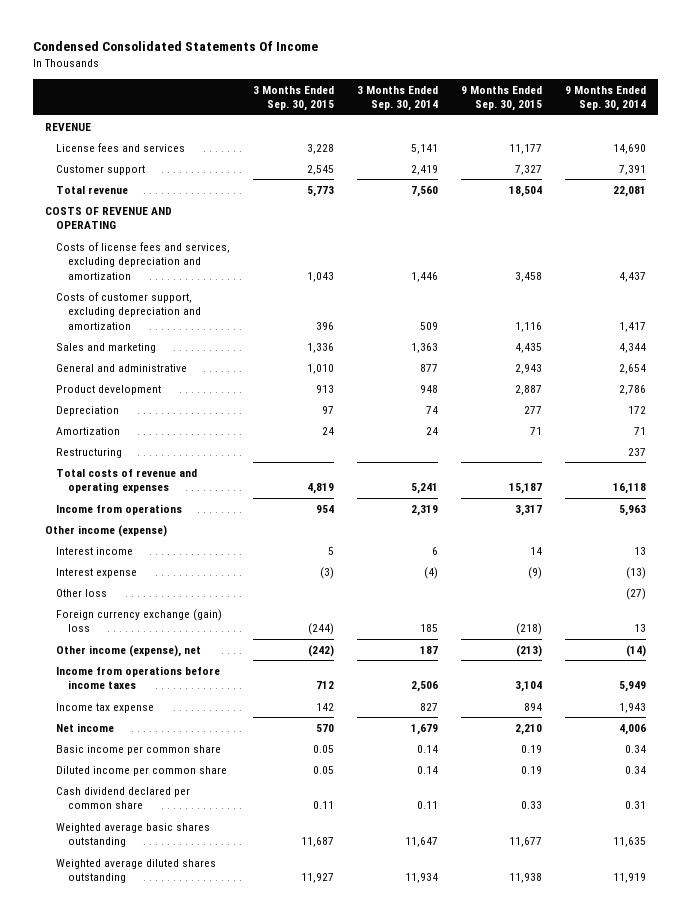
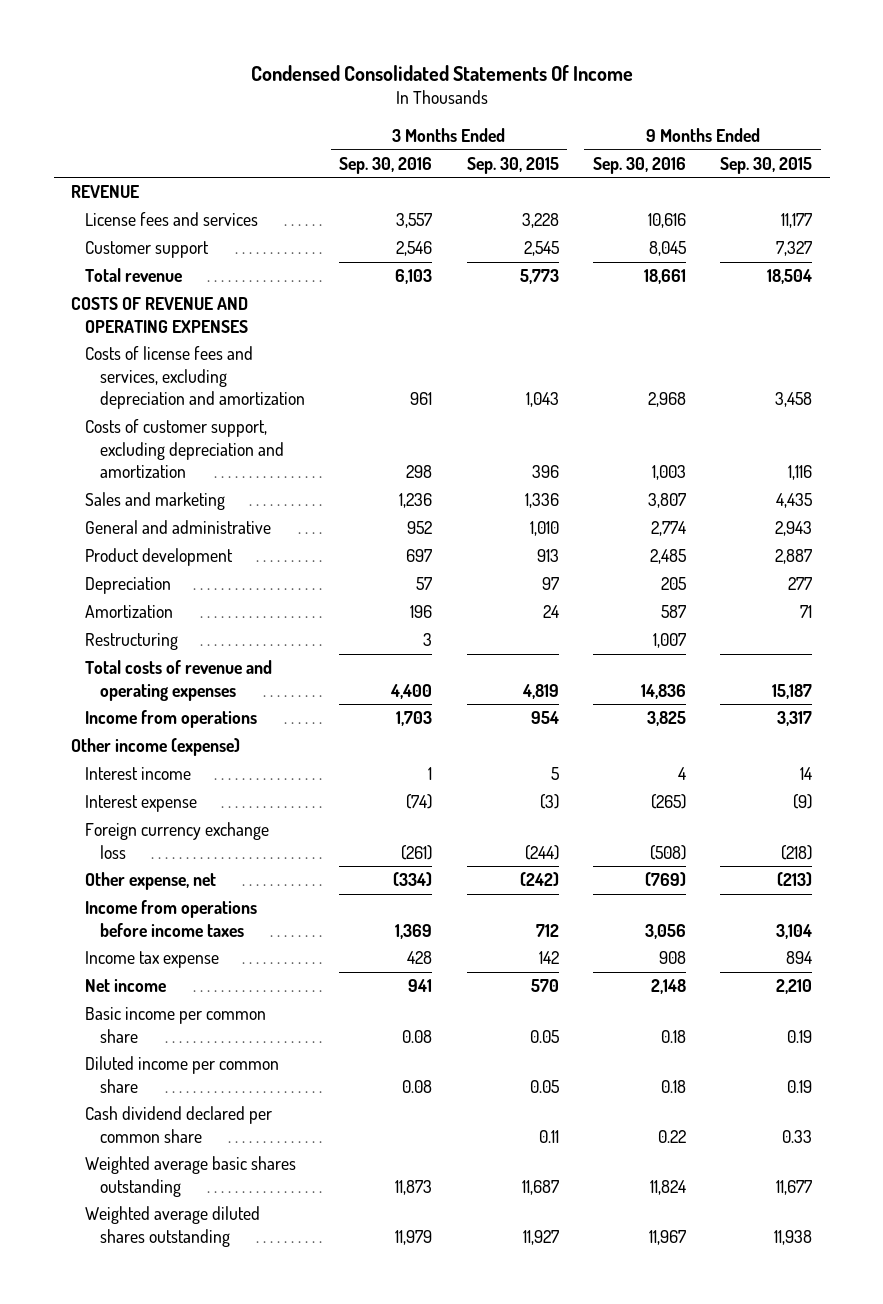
- | 3 Months Ended Sep. 30, 2015 | 3 Months Ended Sep. 30, 2014 | 9 Months Ended Sep. 30, 2015 | 9 Months Ended Sep. 30, 2014
+ | 3 Months Ended Sep. 30, 2016 | 3 Months Ended Sep. 30, 2015 | 9 Months Ended Sep. 30, 2016 | 9 Months Ended Sep. 30, 2015
- COSTS OF REVENUE AND OPERATING
+ COSTS OF REVENUE AND OPERATING EXPENSES
- Other loss | | | | (27)
- Foreign currency exchange (gain) loss | (244) | 185 | (218) | 13
- Other income (expense), net | (242) | 187 | (213) | (14)
+ Foreign currency exchange loss | (261) | (244) | (508) | (218)
+ Other expense, net | (334) | (242) | (769) | (213)

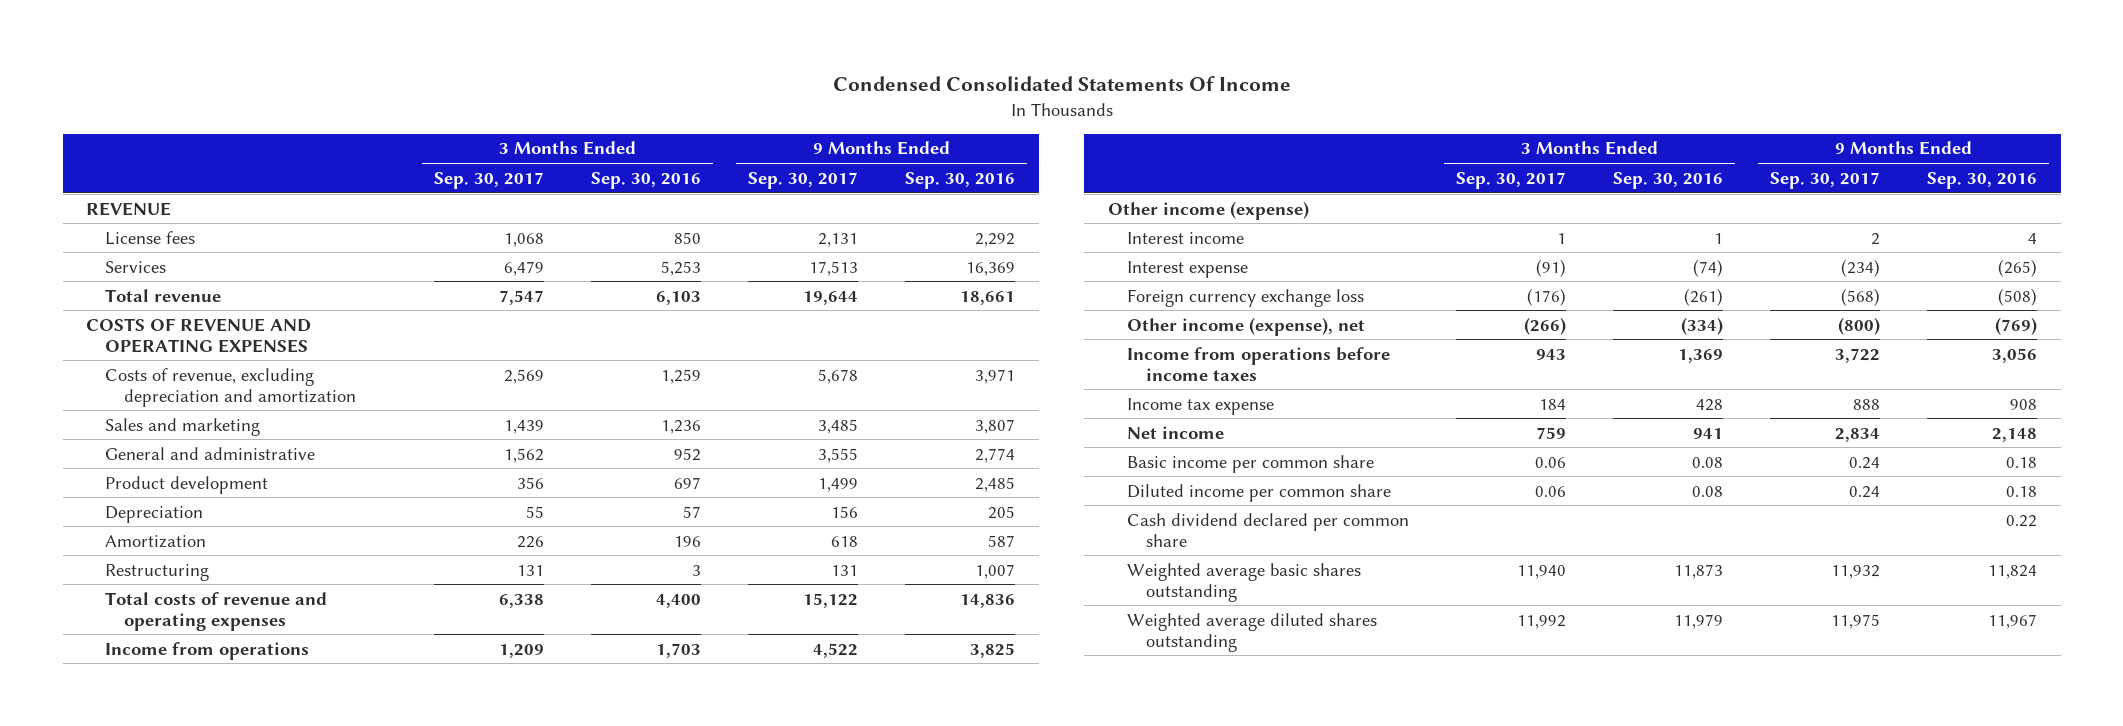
- | 3 Months Ended Sep. 30, 2016 | 3 Months Ended Sep. 30, 2015 | 9 Months Ended Sep. 30, 2016 | 9 Months Ended Sep. 30, 2015
+ | 3 Months Ended Sep. 30, 2017 | 3 Months Ended Sep. 30, 2016 | 9 Months Ended Sep. 30, 2017 | 9 Months Ended Sep. 30, 2016
- License fees and services | 3,557 | 3,228 | 10,616 | 11,177
- Customer support | 2,546 | 2,545 | 8,045 | 7,327
+ License fees | 1,068 | 850 | 2,131 | 2,292
+ Services | 6,479 | 5,253 | 17,513 | 16,369
- Costs of license fees and services, excluding depreciation and amortization | 961 | 1,043 | 2,968 | 3,458
- Costs of customer support, excluding depreciation and amortization | 298 | 396 | 1,003 | 1,116
+ Costs of revenue, excluding depreciation and amortization | 2,569 | 1,259 | 5,678 | 3,971
- Other expense, net | (334) | (242) | (769) | (213)
+ Other income (expense), net | (266) | (334) | (800) | (769)

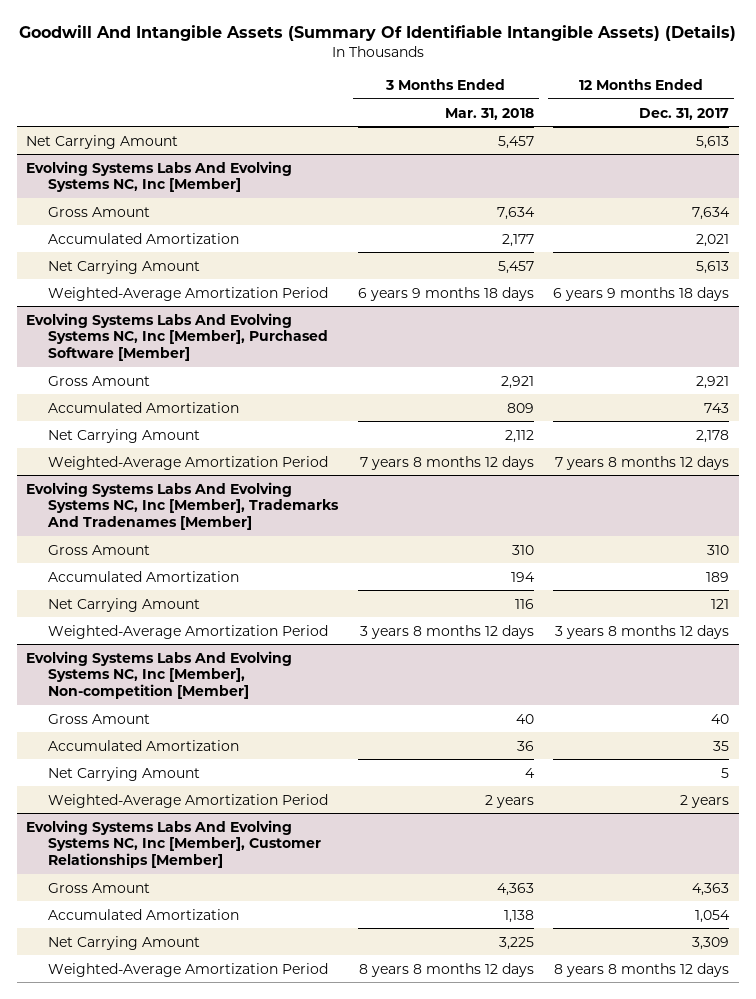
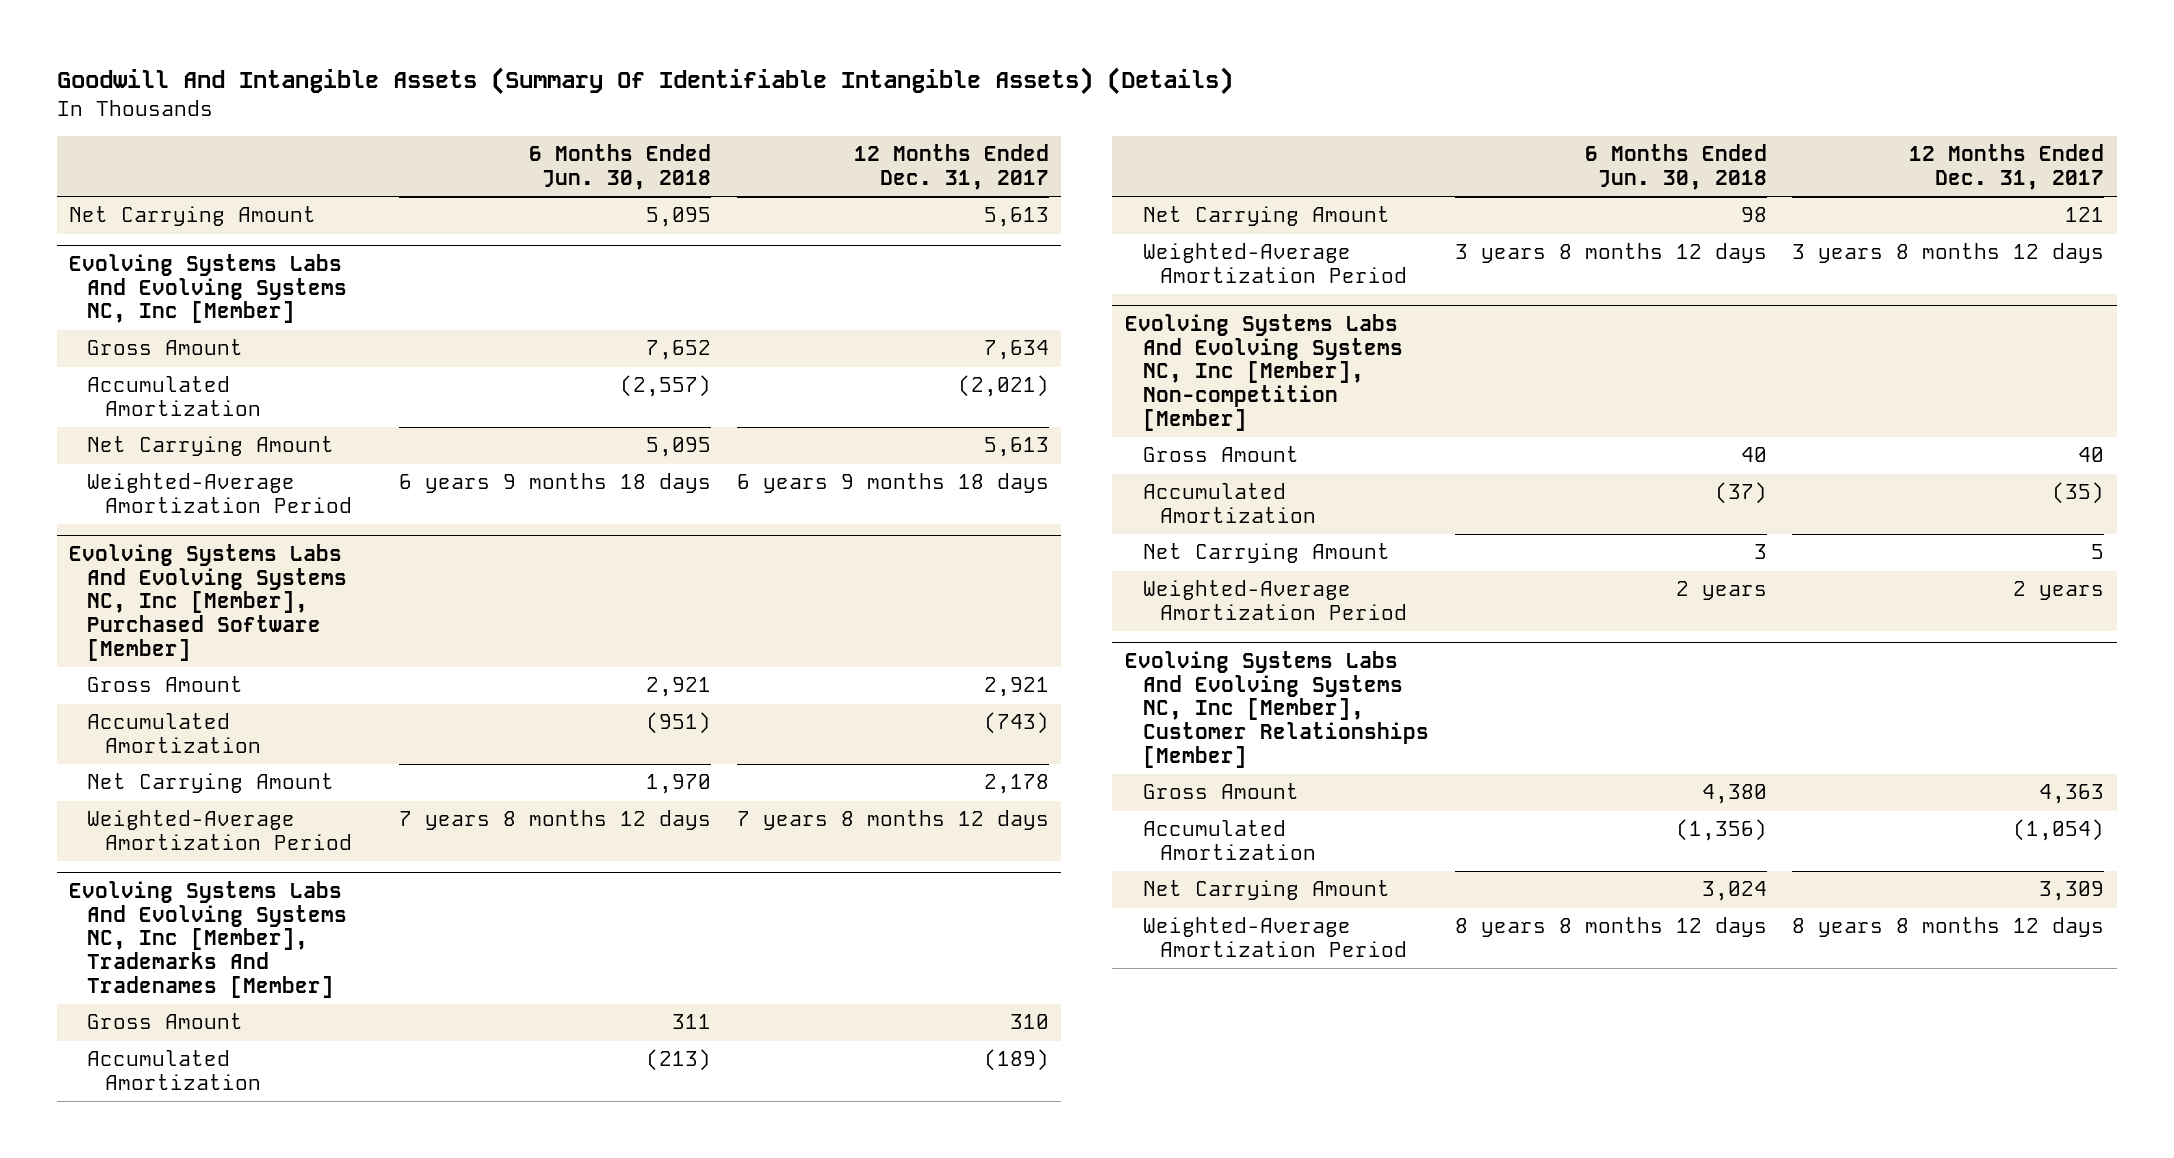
- | 3 Months Ended Mar. 31, 2018 | 12 Months Ended Dec. 31, 2017
+ | 6 Months Ended Jun. 30, 2018 | 12 Months Ended Dec. 31, 2017
@ Evolving Systems Labs And Evolving Systems NC, Inc [Member]
- Accumulated Amortization | 2,177 | 2,021
+ Accumulated Amortization | (2,557) | (2,021)
@ Evolving Systems Labs And Evolving Systems NC, Inc [Member], Purchased Software [Member]
- Accumulated Amortization | 809 | 743
+ Accumulated Amortization | (951) | (743)
@ Evolving Systems Labs And Evolving Systems NC, Inc [Member], Trademarks And Tradenames [Member]
- Accumulated Amortization | 194 | 189
+ Accumulated Amortization | (213) | (189)
@ Evolving Systems Labs And Evolving Systems NC, Inc [Member], Non-competition [Member]
- Accumulated Amortization | 36 | 35
+ Accumulated Amortization | (37) | (35)
@ Evolving Systems Labs And Evolving Systems NC, Inc [Member], Customer Relationships [Member]
- Accumulated Amortization | 1,138 | 1,054
+ Accumulated Amortization | (1,356) | (1,054)

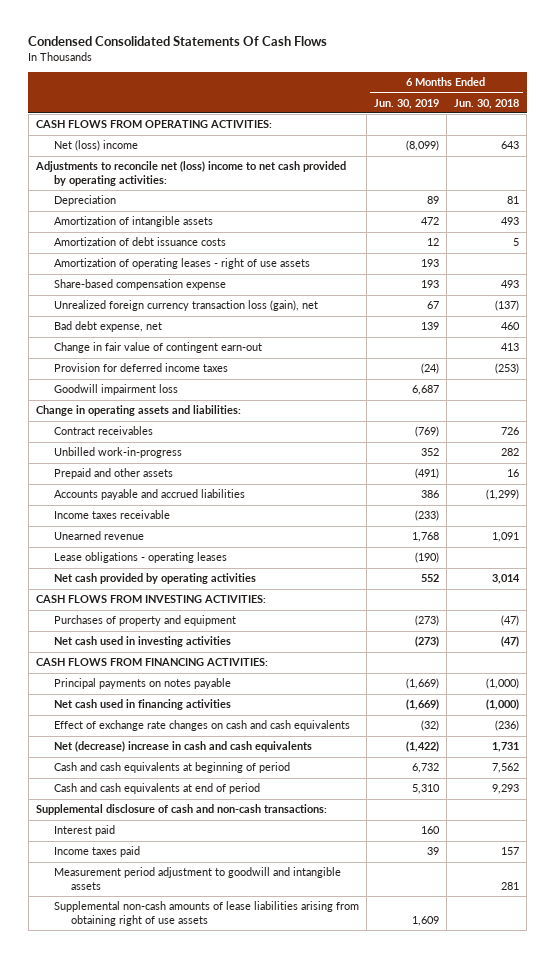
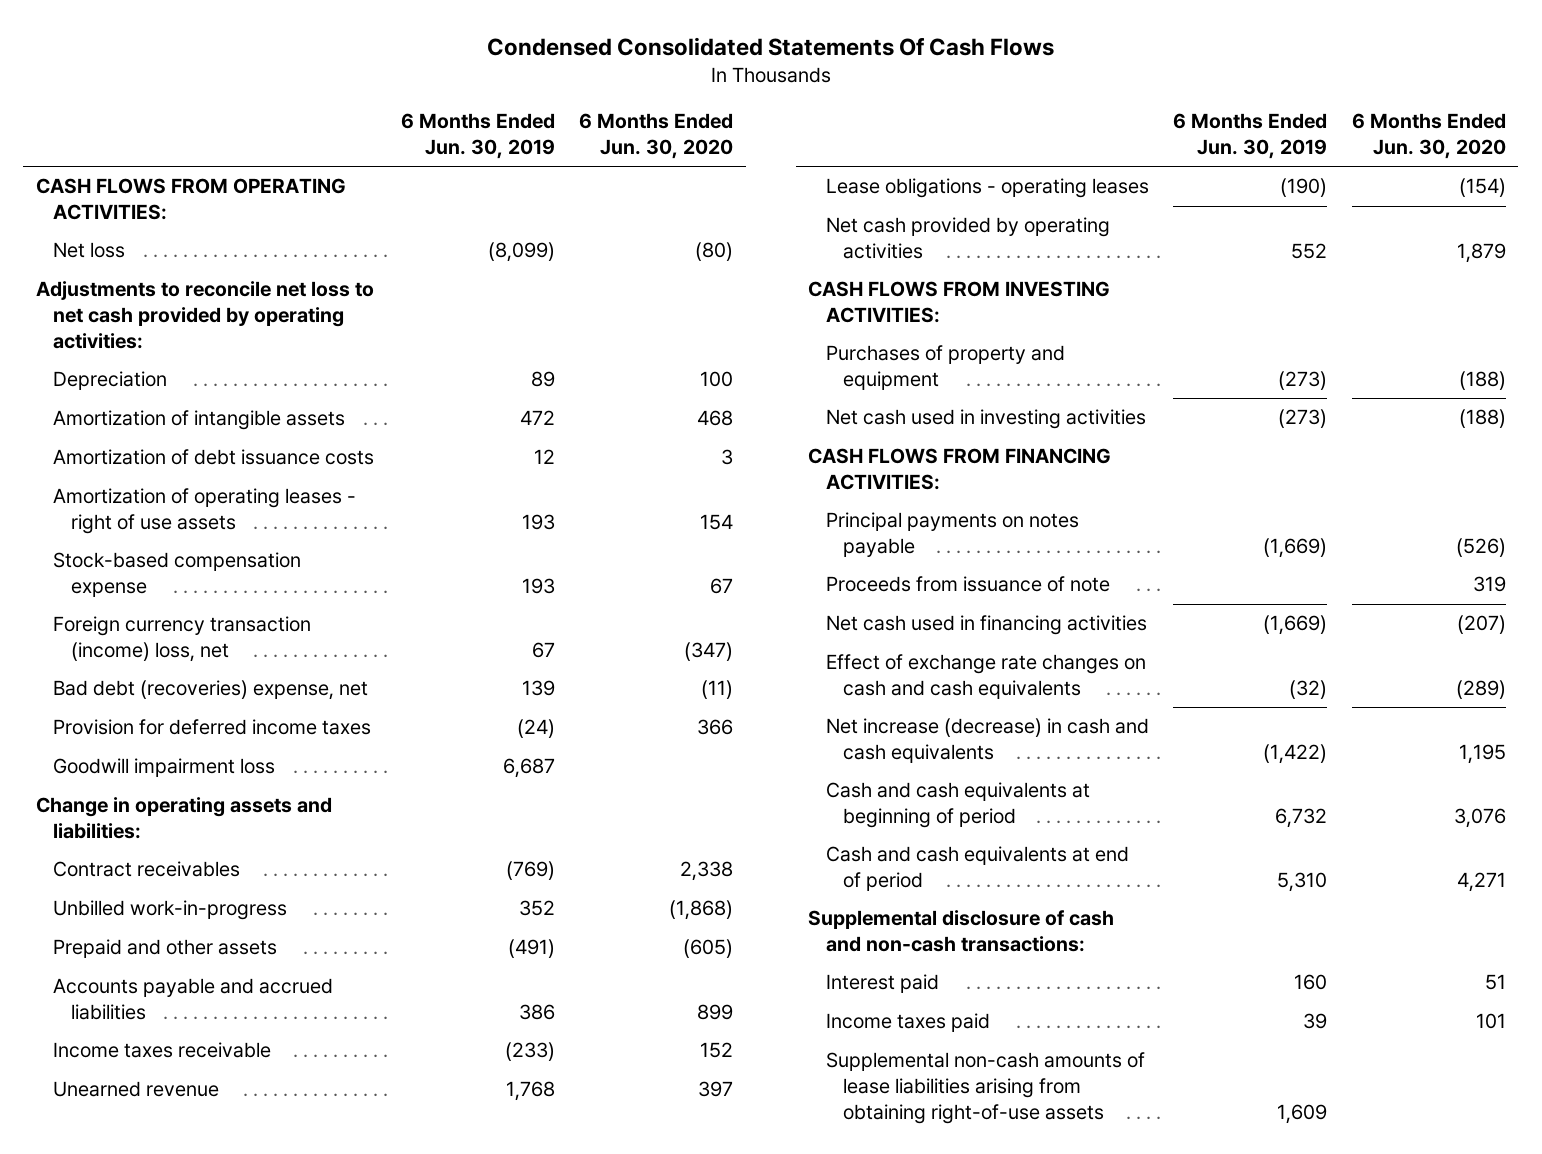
- | 6 Months Ended Jun. 30, 2019 | 6 Months Ended Jun. 30, 2018
+ | 6 Months Ended Jun. 30, 2019 | 6 Months Ended Jun. 30, 2020
- Net (loss) income | (8,099) | 643
- Adjustments to reconcile net (loss) income to net cash provided by operating activities:
+ Net loss | (8,099) | (80)
+ Adjustments to reconcile net loss to net cash provided by operating activities:
- Share-based compensation expense | 193 | 493
- Unrealized foreign currency transaction loss (gain), net | 67 | (137)
- Bad debt expense, net | 139 | 460
- Change in fair value of contingent earn-out | | 413
+ Stock-based compensation expense | 193 | 67
+ Foreign currency transaction (income) loss, net | 67 | (347)
+ Bad debt (recoveries) expense, net | 139 | (11)
+ Proceeds from issuance of note | | 319
- Net (decrease) increase in cash and cash equivalents | (1,422) | 1,731
+ Net increase (decrease) in cash and cash equivalents | (1,422) | 1,195
- Measurement period adjustment to goodwill and intangible assets | | 281
- Supplemental non-cash amounts of lease liabilities arising from obtaining right of use assets | 1,609 |
+ Supplemental non-cash amounts of lease liabilities arising from obtaining right-of-use assets | 1,609 |

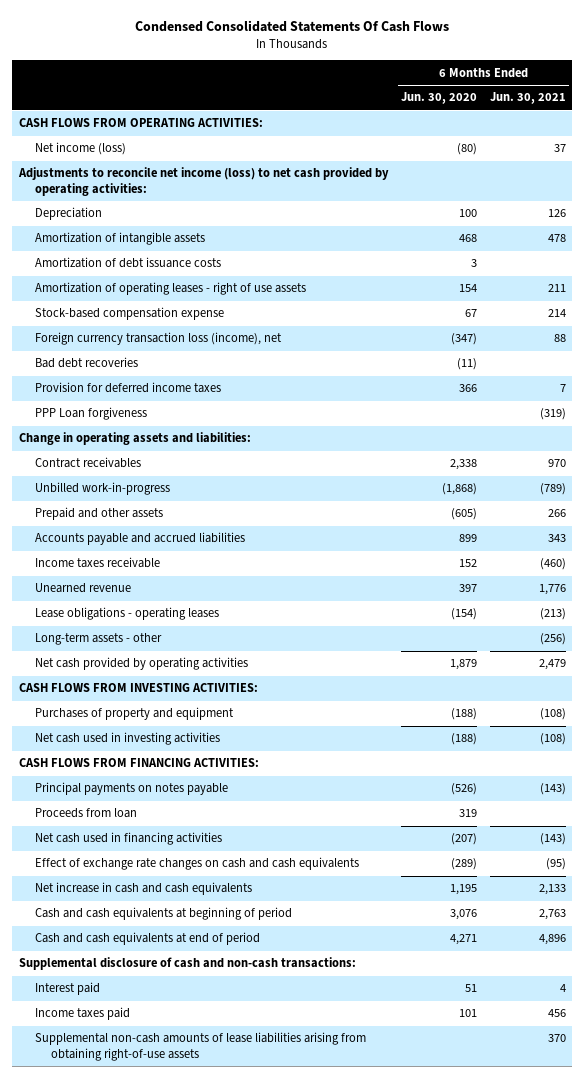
- | 6 Months Ended Jun. 30, 2019 | 6 Months Ended Jun. 30, 2020
+ | 6 Months Ended Jun. 30, 2020 | 6 Months Ended Jun. 30, 2021
- Net loss | (8,099) | (80)
- Adjustments to reconcile net loss to net cash provided by operating activities:
+ Net income (loss) | (80) | 37
+ Adjustments to reconcile net income (loss) to net cash provided by operating activities:
- Foreign currency transaction (income) loss, net | 67 | (347)
- Bad debt (recoveries) expense, net | 139 | (11)
+ Foreign currency transaction loss (income), net | (347) | 88
+ Bad debt recoveries | (11) |
- Goodwill impairment loss | 6,687 |
+ PPP Loan forgiveness | | (319)
+ Long-term assets - other | | (256)
- Proceeds from issuance of note | | 319
+ Proceeds from loan | 319 |
- Net increase (decrease) in cash and cash equivalents | (1,422) | 1,195
+ Net increase in cash and cash equivalents | 1,195 | 2,133

